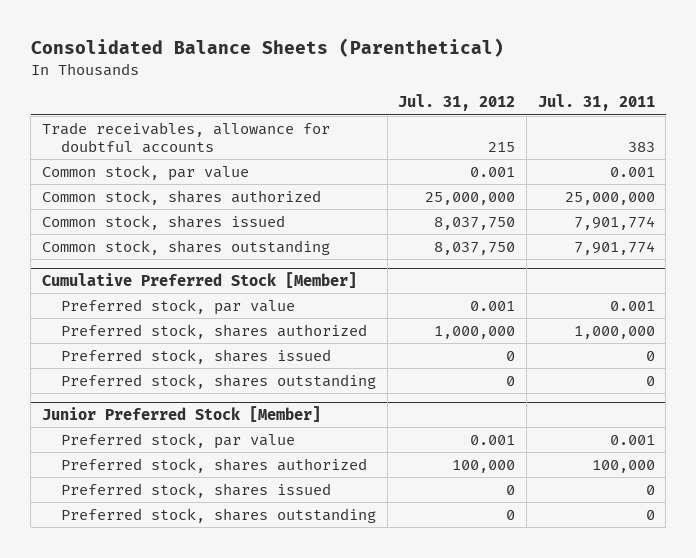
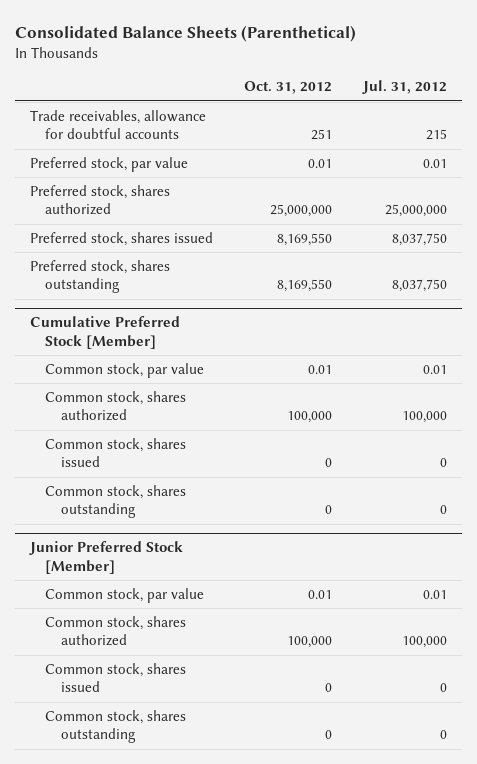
- | Jul. 31, 2012 | Jul. 31, 2011
+ | Oct. 31, 2012 | Jul. 31, 2012
- Common stock, par value | 0.001 | 0.001
- Common stock, shares authorized | 25,000,000 | 25,000,000
- Common stock, shares issued | 8,037,750 | 7,901,774
- Common stock, shares outstanding | 8,037,750 | 7,901,774
+ Preferred stock, par value | 0.01 | 0.01
+ Preferred stock, shares authorized | 25,000,000 | 25,000,000
+ Preferred stock, shares issued | 8,169,550 | 8,037,750
+ Preferred stock, shares outstanding | 8,169,550 | 8,037,750
@ Cumulative Preferred Stock [Member]
- Preferred stock, par value | 0.001 | 0.001
- Preferred stock, shares authorized | 1,000,000 | 1,000,000
- Preferred stock, shares issued | 0 | 0
- Preferred stock, shares outstanding | 0 | 0
+ Common stock, par value | 0.01 | 0.01
+ Common stock, shares authorized | 100,000 | 100,000
+ Common stock, shares issued | 0 | 0
+ Common stock, shares outstanding | 0 | 0
@ Junior Preferred Stock [Member]
- Preferred stock, par value | 0.001 | 0.001
- Preferred stock, shares authorized | 100,000 | 100,000
- Preferred stock, shares issued | 0 | 0
- Preferred stock, shares outstanding | 0 | 0
+ Common stock, par value | 0.01 | 0.01
+ Common stock, shares authorized | 100,000 | 100,000
+ Common stock, shares issued | 0 | 0
+ Common stock, shares outstanding | 0 | 0

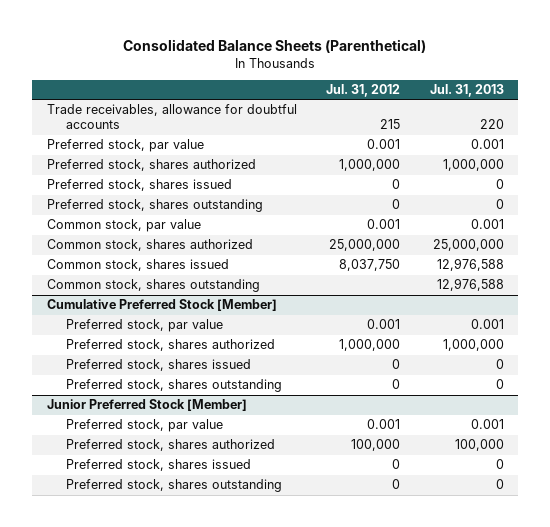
- | Oct. 31, 2012 | Jul. 31, 2012
+ | Jul. 31, 2012 | Jul. 31, 2013
- Preferred stock, par value | 0.01 | 0.01
- Preferred stock, shares authorized | 25,000,000 | 25,000,000
- Preferred stock, shares issued | 8,169,550 | 8,037,750
- Preferred stock, shares outstanding | 8,169,550 | 8,037,750
+ Preferred stock, par value | 0.001 | 0.001
+ Preferred stock, shares authorized | 1,000,000 | 1,000,000
+ Preferred stock, shares issued | 0 | 0
+ Preferred stock, shares outstanding | 0 | 0
+ Common stock, par value | 0.001 | 0.001
+ Common stock, shares authorized | 25,000,000 | 25,000,000
+ Common stock, shares issued | 8,037,750 | 12,976,588
+ Common stock, shares outstanding | | 12,976,588
@ Cumulative Preferred Stock [Member]
- Common stock, par value | 0.01 | 0.01
- Common stock, shares authorized | 100,000 | 100,000
- Common stock, shares issued | 0 | 0
- Common stock, shares outstanding | 0 | 0
+ Preferred stock, par value | 0.001 | 0.001
+ Preferred stock, shares authorized | 1,000,000 | 1,000,000
+ Preferred stock, shares issued | 0 | 0
+ Preferred stock, shares outstanding | 0 | 0
@ Junior Preferred Stock [Member]
- Common stock, par value | 0.01 | 0.01
- Common stock, shares authorized | 100,000 | 100,000
- Common stock, shares issued | 0 | 0
- Common stock, shares outstanding | 0 | 0
+ Preferred stock, par value | 0.001 | 0.001
+ Preferred stock, shares authorized | 100,000 | 100,000
+ Preferred stock, shares issued | 0 | 0
+ Preferred stock, shares outstanding | 0 | 0

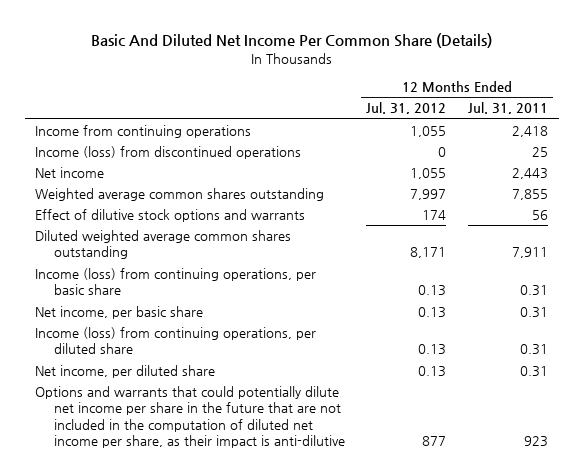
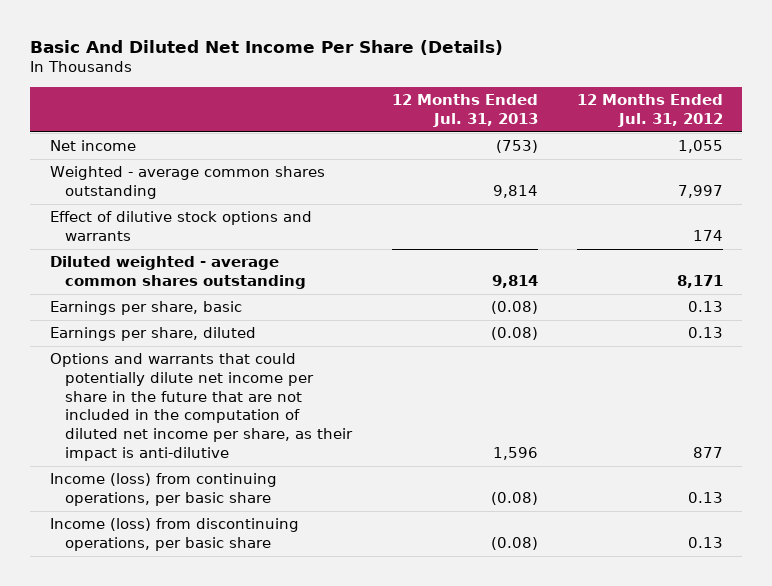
- Basic And Diluted Net Income Per Common Share (Details)
+ Basic And Diluted Net Income Per Share (Details)
- | 12 Months Ended Jul. 31, 2012 | 12 Months Ended Jul. 31, 2011
+ | 12 Months Ended Jul. 31, 2013 | 12 Months Ended Jul. 31, 2012
- Income from continuing operations | 1,055 | 2,418
- Income (loss) from discontinued operations | 0 | 25
- Weighted average common shares outstanding | 7,997 | 7,855
+ Weighted - average common shares outstanding | 9,814 | 7,997
- Diluted weighted average common shares outstanding | 8,171 | 7,911
- Net income, per basic share | 0.13 | 0.31
- Income (loss) from continuing operations, per diluted share | 0.13 | 0.31
- Net income, per diluted share | 0.13 | 0.31
+ Diluted weighted - average common shares outstanding | 9,814 | 8,171
+ Earnings per share, basic | (0.08) | 0.13
+ Earnings per share, diluted | (0.08) | 0.13
moved down: Income (loss) from continuing operations, per basic share | (0.08) | 0.13
+ Income (loss) from discontinuing operations, per basic share | (0.08) | 0.13

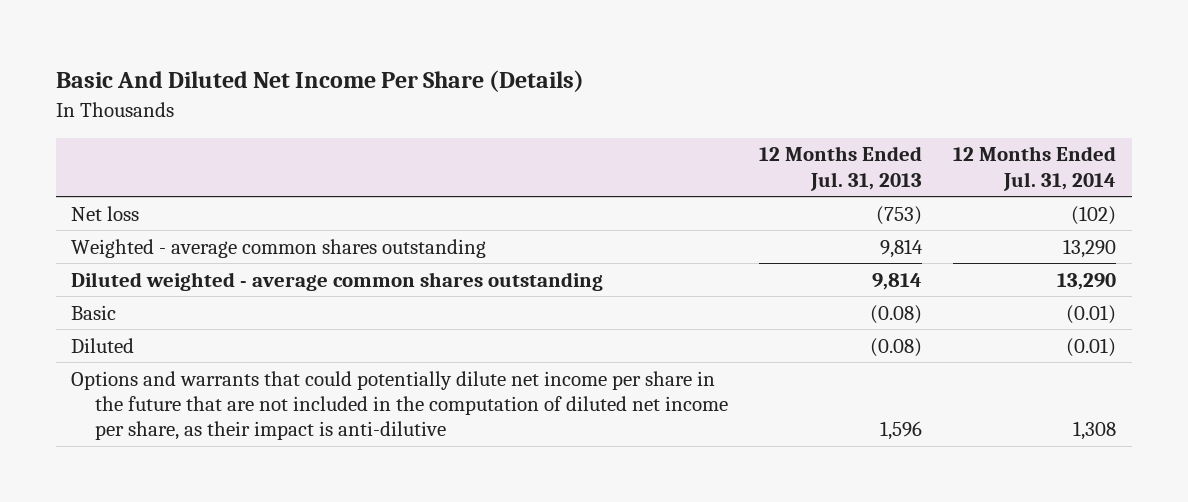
- | 12 Months Ended Jul. 31, 2013 | 12 Months Ended Jul. 31, 2012
+ | 12 Months Ended Jul. 31, 2013 | 12 Months Ended Jul. 31, 2014
- Net income | (753) | 1,055
+ Net loss | (753) | (102)
- Effect of dilutive stock options and warrants | | 174
- Earnings per share, basic | (0.08) | 0.13
- Earnings per share, diluted | (0.08) | 0.13
+ Basic | (0.08) | (0.01)
+ Diluted | (0.08) | (0.01)
- Income (loss) from continuing operations, per basic share | (0.08) | 0.13
- Income (loss) from discontinuing operations, per basic share | (0.08) | 0.13

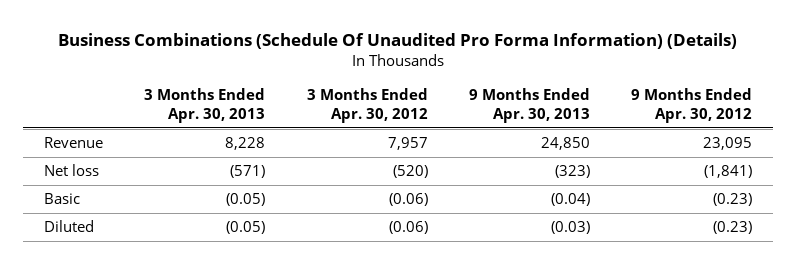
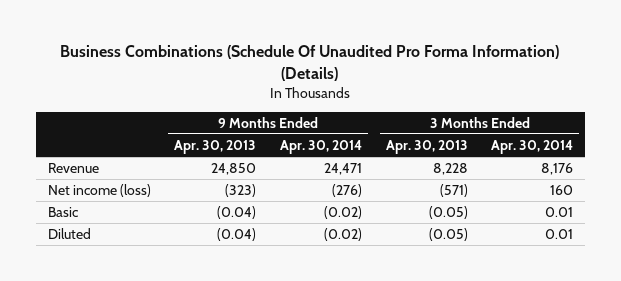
- | 3 Months Ended Apr. 30, 2013 | 3 Months Ended Apr. 30, 2012 | 9 Months Ended Apr. 30, 2013 | 9 Months Ended Apr. 30, 2012
+ | 9 Months Ended Apr. 30, 2013 | 9 Months Ended Apr. 30, 2014 | 3 Months Ended Apr. 30, 2013 | 3 Months Ended Apr. 30, 2014
- Net loss | (571) | (520) | (323) | (1,841)
+ Net income (loss) | (323) | (276) | (571) | 160
- Diluted | (0.05) | (0.06) | (0.03) | (0.23)
+ Diluted | (0.04) | (0.02) | (0.05) | 0.01

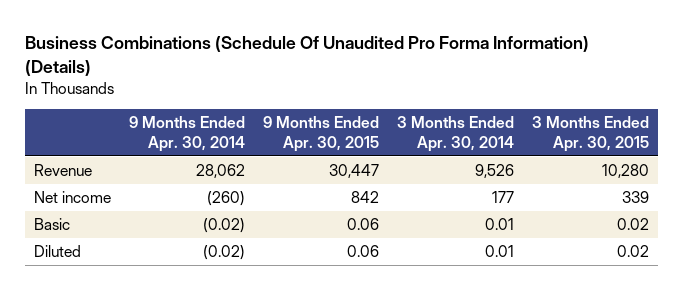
- | 9 Months Ended Apr. 30, 2013 | 9 Months Ended Apr. 30, 2014 | 3 Months Ended Apr. 30, 2013 | 3 Months Ended Apr. 30, 2014
+ | 9 Months Ended Apr. 30, 2014 | 9 Months Ended Apr. 30, 2015 | 3 Months Ended Apr. 30, 2014 | 3 Months Ended Apr. 30, 2015
- Revenue | 24,850 | 24,471 | 8,228 | 8,176
- Net income (loss) | (323) | (276) | (571) | 160
+ Revenue | 28,062 | 30,447 | 9,526 | 10,280
+ Net income | (260) | 842 | 177 | 339

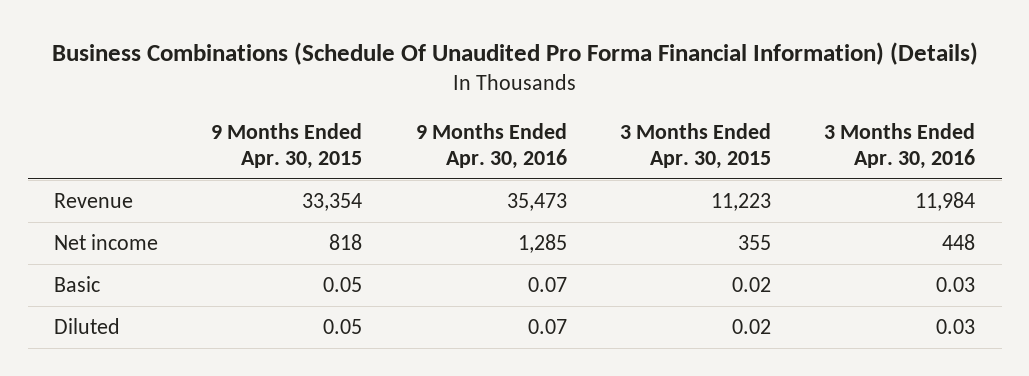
- Business Combinations (Schedule Of Unaudited Pro Forma Information) (Details)
+ Business Combinations (Schedule Of Unaudited Pro Forma Financial Information) (Details)
- | 9 Months Ended Apr. 30, 2014 | 9 Months Ended Apr. 30, 2015 | 3 Months Ended Apr. 30, 2014 | 3 Months Ended Apr. 30, 2015
+ | 9 Months Ended Apr. 30, 2015 | 9 Months Ended Apr. 30, 2016 | 3 Months Ended Apr. 30, 2015 | 3 Months Ended Apr. 30, 2016
- Revenue | 28,062 | 30,447 | 9,526 | 10,280
- Net income | (260) | 842 | 177 | 339
- Basic | (0.02) | 0.06 | 0.01 | 0.02
- Diluted | (0.02) | 0.06 | 0.01 | 0.02
+ Revenue | 33,354 | 35,473 | 11,223 | 11,984
+ Net income | 818 | 1,285 | 355 | 448
+ Basic | 0.05 | 0.07 | 0.02 | 0.03
+ Diluted | 0.05 | 0.07 | 0.02 | 0.03

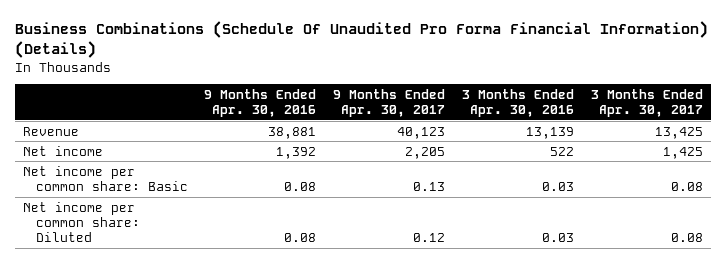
- | 9 Months Ended Apr. 30, 2015 | 9 Months Ended Apr. 30, 2016 | 3 Months Ended Apr. 30, 2015 | 3 Months Ended Apr. 30, 2016
+ | 9 Months Ended Apr. 30, 2016 | 9 Months Ended Apr. 30, 2017 | 3 Months Ended Apr. 30, 2016 | 3 Months Ended Apr. 30, 2017
- Revenue | 33,354 | 35,473 | 11,223 | 11,984
- Net income | 818 | 1,285 | 355 | 448
- Basic | 0.05 | 0.07 | 0.02 | 0.03
- Diluted | 0.05 | 0.07 | 0.02 | 0.03
+ Revenue | 38,881 | 40,123 | 13,139 | 13,425
+ Net income | 1,392 | 2,205 | 522 | 1,425
+ Net income per common share: Basic | 0.08 | 0.13 | 0.03 | 0.08
+ Net income per common share: Diluted | 0.08 | 0.12 | 0.03 | 0.08

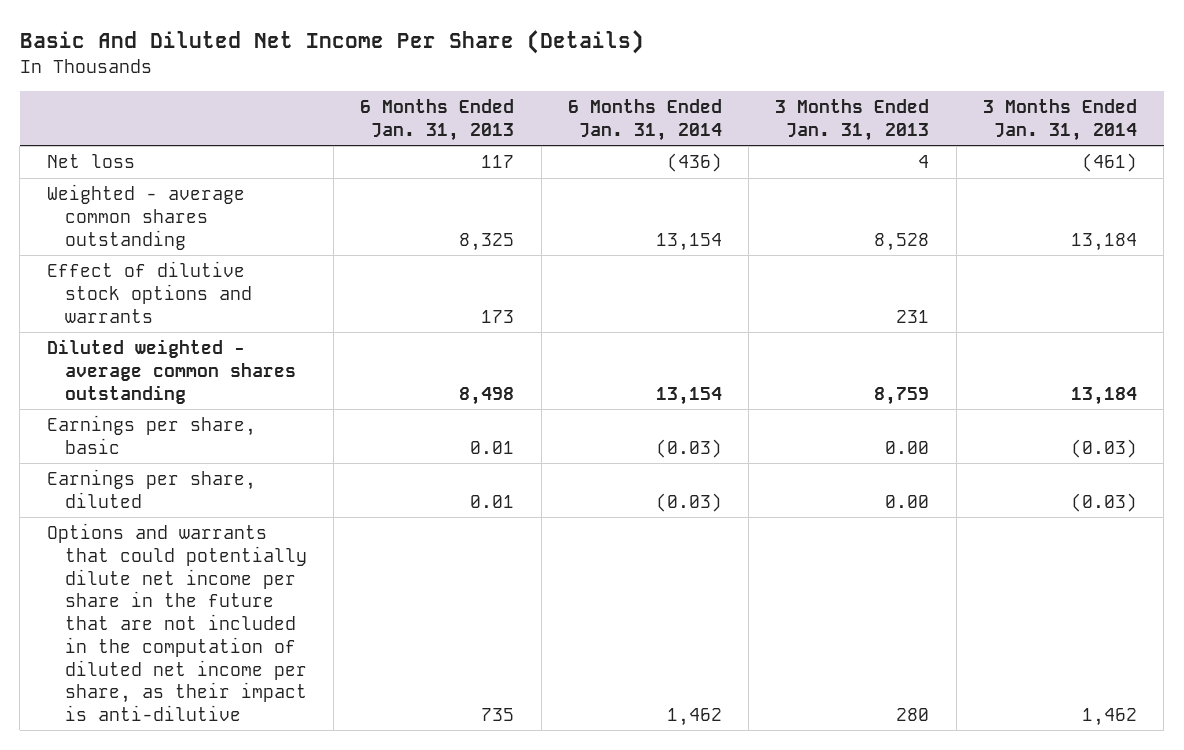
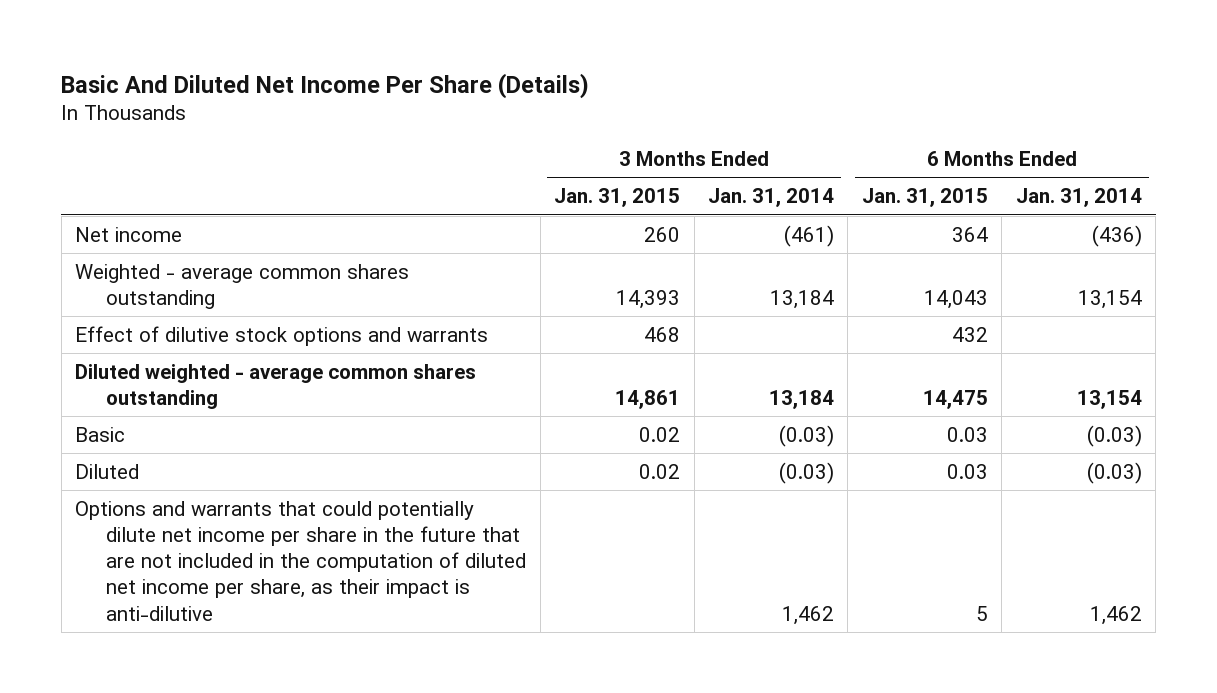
- | 6 Months Ended Jan. 31, 2013 | 6 Months Ended Jan. 31, 2014 | 3 Months Ended Jan. 31, 2013 | 3 Months Ended Jan. 31, 2014
+ | 3 Months Ended Jan. 31, 2015 | 3 Months Ended Jan. 31, 2014 | 6 Months Ended Jan. 31, 2015 | 6 Months Ended Jan. 31, 2014
- Net loss | 117 | (436) | 4 | (461)
+ Net income | 260 | (461) | 364 | (436)
- Earnings per share, basic | 0.01 | (0.03) | 0.00 | (0.03)
- Earnings per share, diluted | 0.01 | (0.03) | 0.00 | (0.03)
+ Basic | 0.02 | (0.03) | 0.03 | (0.03)
+ Diluted | 0.02 | (0.03) | 0.03 | (0.03)

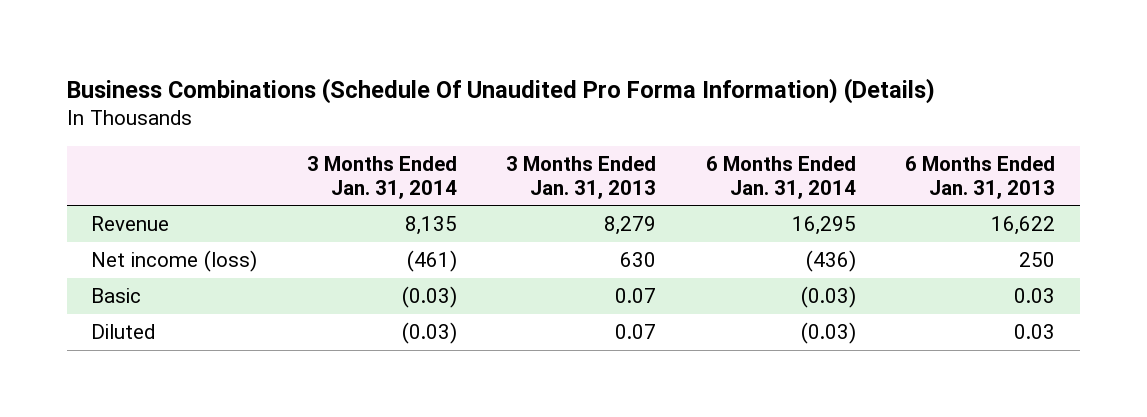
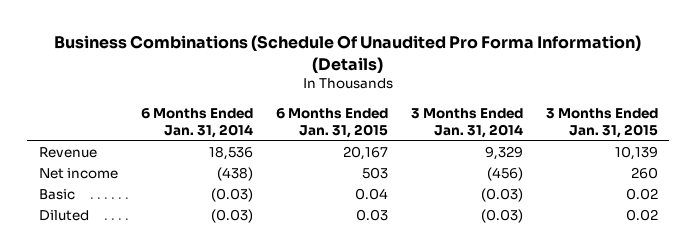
- | 3 Months Ended Jan. 31, 2014 | 3 Months Ended Jan. 31, 2013 | 6 Months Ended Jan. 31, 2014 | 6 Months Ended Jan. 31, 2013
+ | 6 Months Ended Jan. 31, 2014 | 6 Months Ended Jan. 31, 2015 | 3 Months Ended Jan. 31, 2014 | 3 Months Ended Jan. 31, 2015
- Revenue | 8,135 | 8,279 | 16,295 | 16,622
- Net income (loss) | (461) | 630 | (436) | 250
+ Revenue | 18,536 | 20,167 | 9,329 | 10,139
+ Net income | (438) | 503 | (456) | 260

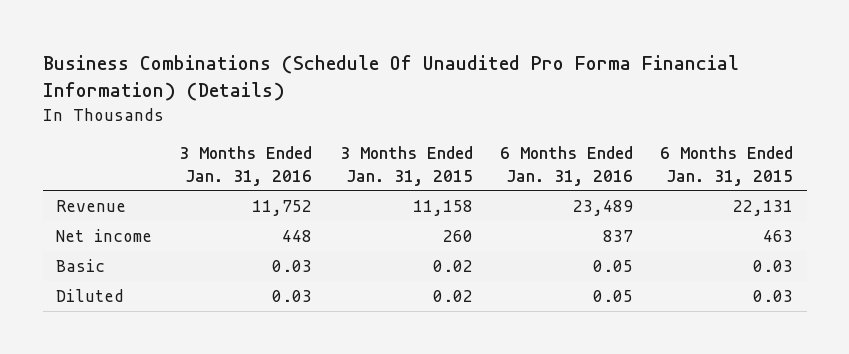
- Business Combinations (Schedule Of Unaudited Pro Forma Information) (Details)
+ Business Combinations (Schedule Of Unaudited Pro Forma Financial Information) (Details)
- | 6 Months Ended Jan. 31, 2014 | 6 Months Ended Jan. 31, 2015 | 3 Months Ended Jan. 31, 2014 | 3 Months Ended Jan. 31, 2015
+ | 3 Months Ended Jan. 31, 2016 | 3 Months Ended Jan. 31, 2015 | 6 Months Ended Jan. 31, 2016 | 6 Months Ended Jan. 31, 2015
- Revenue | 18,536 | 20,167 | 9,329 | 10,139
- Net income | (438) | 503 | (456) | 260
- Basic | (0.03) | 0.04 | (0.03) | 0.02
+ Revenue | 11,752 | 11,158 | 23,489 | 22,131
+ Net income | 448 | 260 | 837 | 463
+ Basic | 0.03 | 0.02 | 0.05 | 0.03

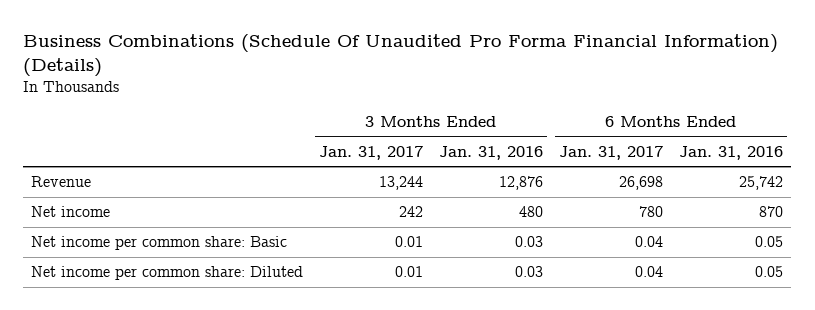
- | 3 Months Ended Jan. 31, 2016 | 3 Months Ended Jan. 31, 2015 | 6 Months Ended Jan. 31, 2016 | 6 Months Ended Jan. 31, 2015
+ | 3 Months Ended Jan. 31, 2017 | 3 Months Ended Jan. 31, 2016 | 6 Months Ended Jan. 31, 2017 | 6 Months Ended Jan. 31, 2016
- Revenue | 11,752 | 11,158 | 23,489 | 22,131
- Net income | 448 | 260 | 837 | 463
- Basic | 0.03 | 0.02 | 0.05 | 0.03
- Diluted | 0.03 | 0.02 | 0.05 | 0.03
+ Revenue | 13,244 | 12,876 | 26,698 | 25,742
+ Net income | 242 | 480 | 780 | 870
+ Net income per common share: Basic | 0.01 | 0.03 | 0.04 | 0.05
+ Net income per common share: Diluted | 0.01 | 0.03 | 0.04 | 0.05

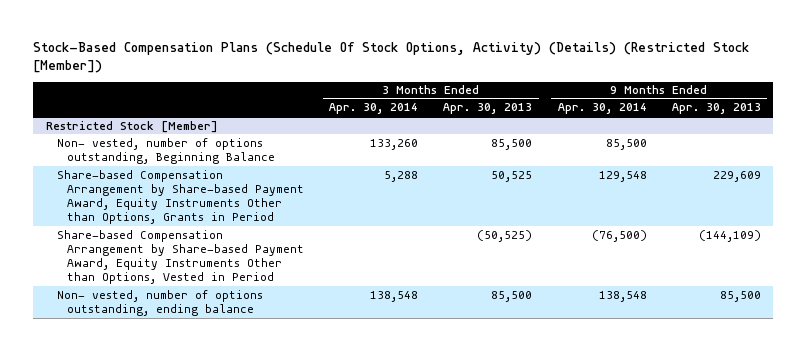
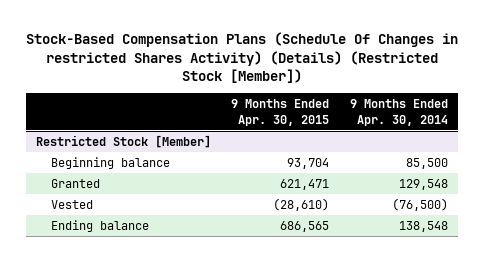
- Stock-Based Compensation Plans (Schedule Of Stock Options, Activity) (Details) (Restricted Stock [Member])
+ Stock-Based Compensation Plans (Schedule Of Changes in restricted Shares Activity) (Details) (Restricted Stock [Member])
- | 3 Months Ended Apr. 30, 2014 | 3 Months Ended Apr. 30, 2013 | 9 Months Ended Apr. 30, 2014 | 9 Months Ended Apr. 30, 2013
+ | 9 Months Ended Apr. 30, 2015 | 9 Months Ended Apr. 30, 2014
@ Restricted Stock [Member]
- Non- vested, number of options outstanding, Beginning Balance | 133,260 | 85,500 | 85,500 |
- Share-based Compensation Arrangement by Share-based Payment Award, Equity Instruments Other than Options, Grants in Period | 5,288 | 50,525 | 129,548 | 229,609
- Share-based Compensation Arrangement by Share-based Payment Award, Equity Instruments Other than Options, Vested in Period | | (50,525) | (76,500) | (144,109)
- Non- vested, number of options outstanding, ending balance | 138,548 | 85,500 | 138,548 | 85,500
+ Beginning balance | 93,704 | 85,500
+ Granted | 621,471 | 129,548
+ Vested | (28,610) | (76,500)
+ Ending balance | 686,565 | 138,548

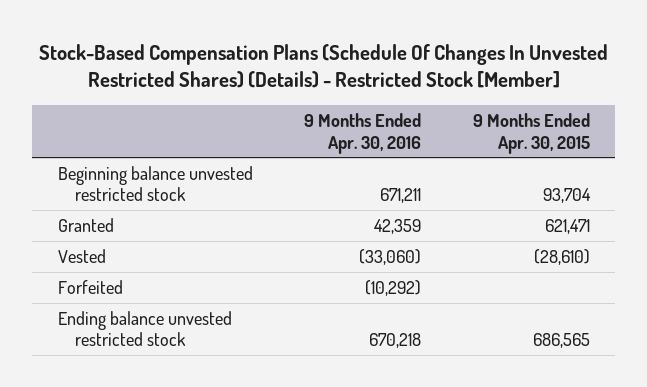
- Stock-Based Compensation Plans (Schedule Of Changes in restricted Shares Activity) (Details) (Restricted Stock [Member])
+ Stock-Based Compensation Plans (Schedule Of Changes In Unvested Restricted Shares) (Details) - Restricted Stock [Member]
- | 9 Months Ended Apr. 30, 2015 | 9 Months Ended Apr. 30, 2014
+ | 9 Months Ended Apr. 30, 2016 | 9 Months Ended Apr. 30, 2015
- Restricted Stock [Member]
- Beginning balance | 93,704 | 85,500
+ Beginning balance unvested restricted stock | 671,211 | 93,704
- Ending balance | 686,565 | 138,548
+ Forfeited | (10,292) |
+ Ending balance unvested restricted stock | 670,218 | 686,565

